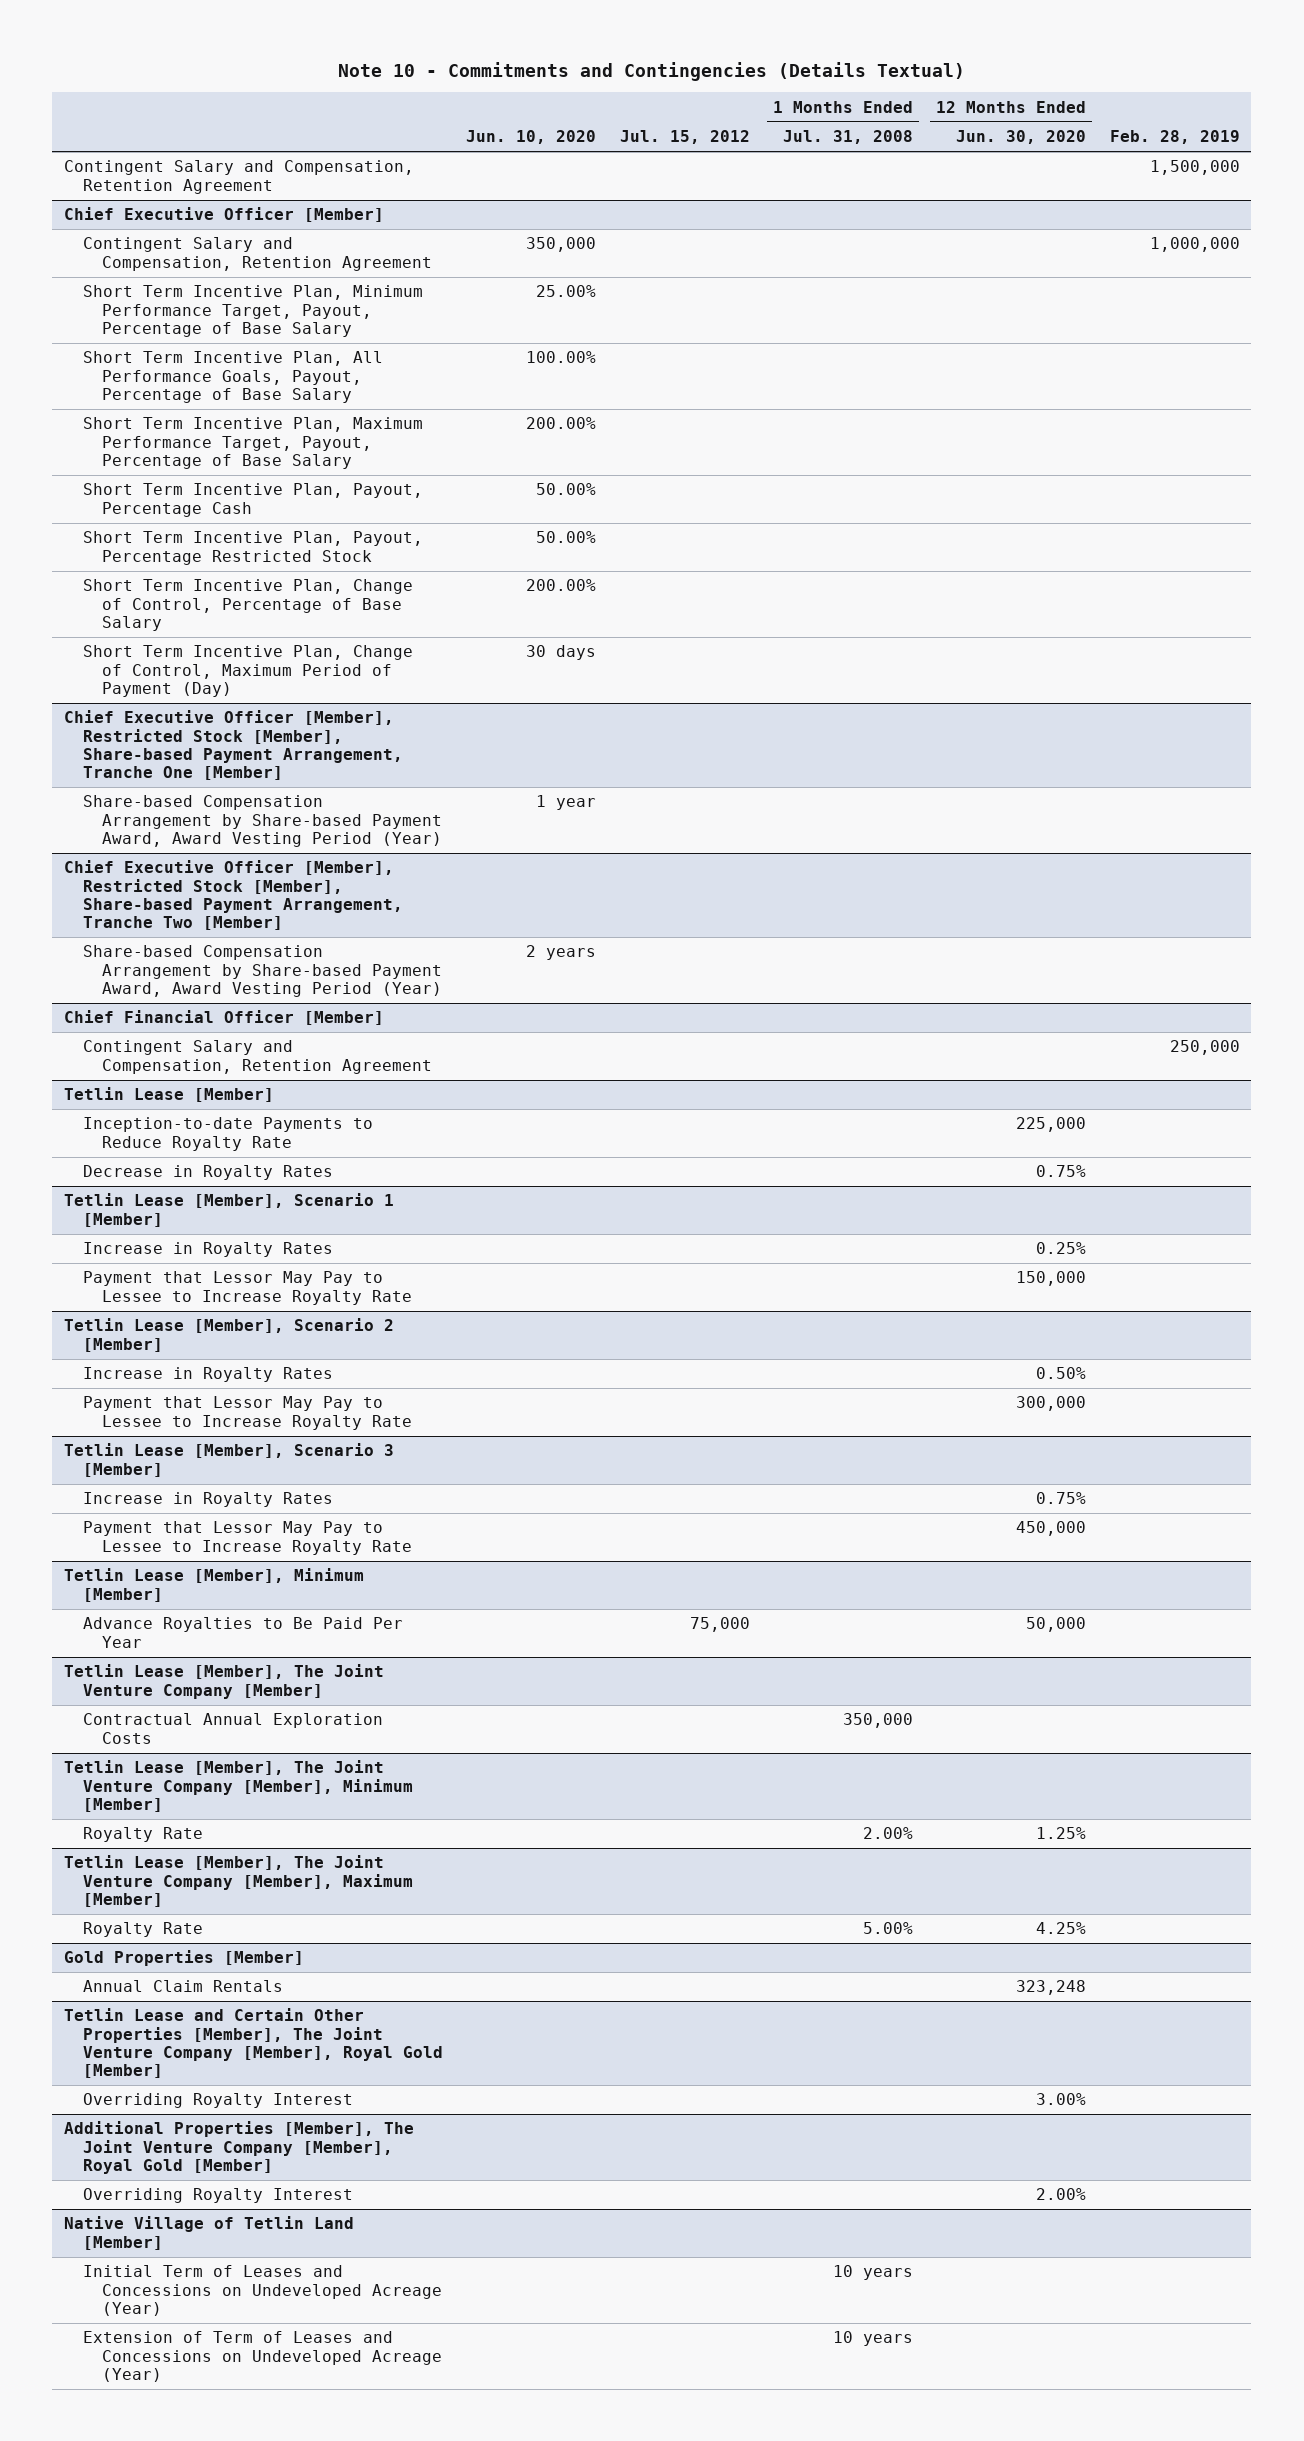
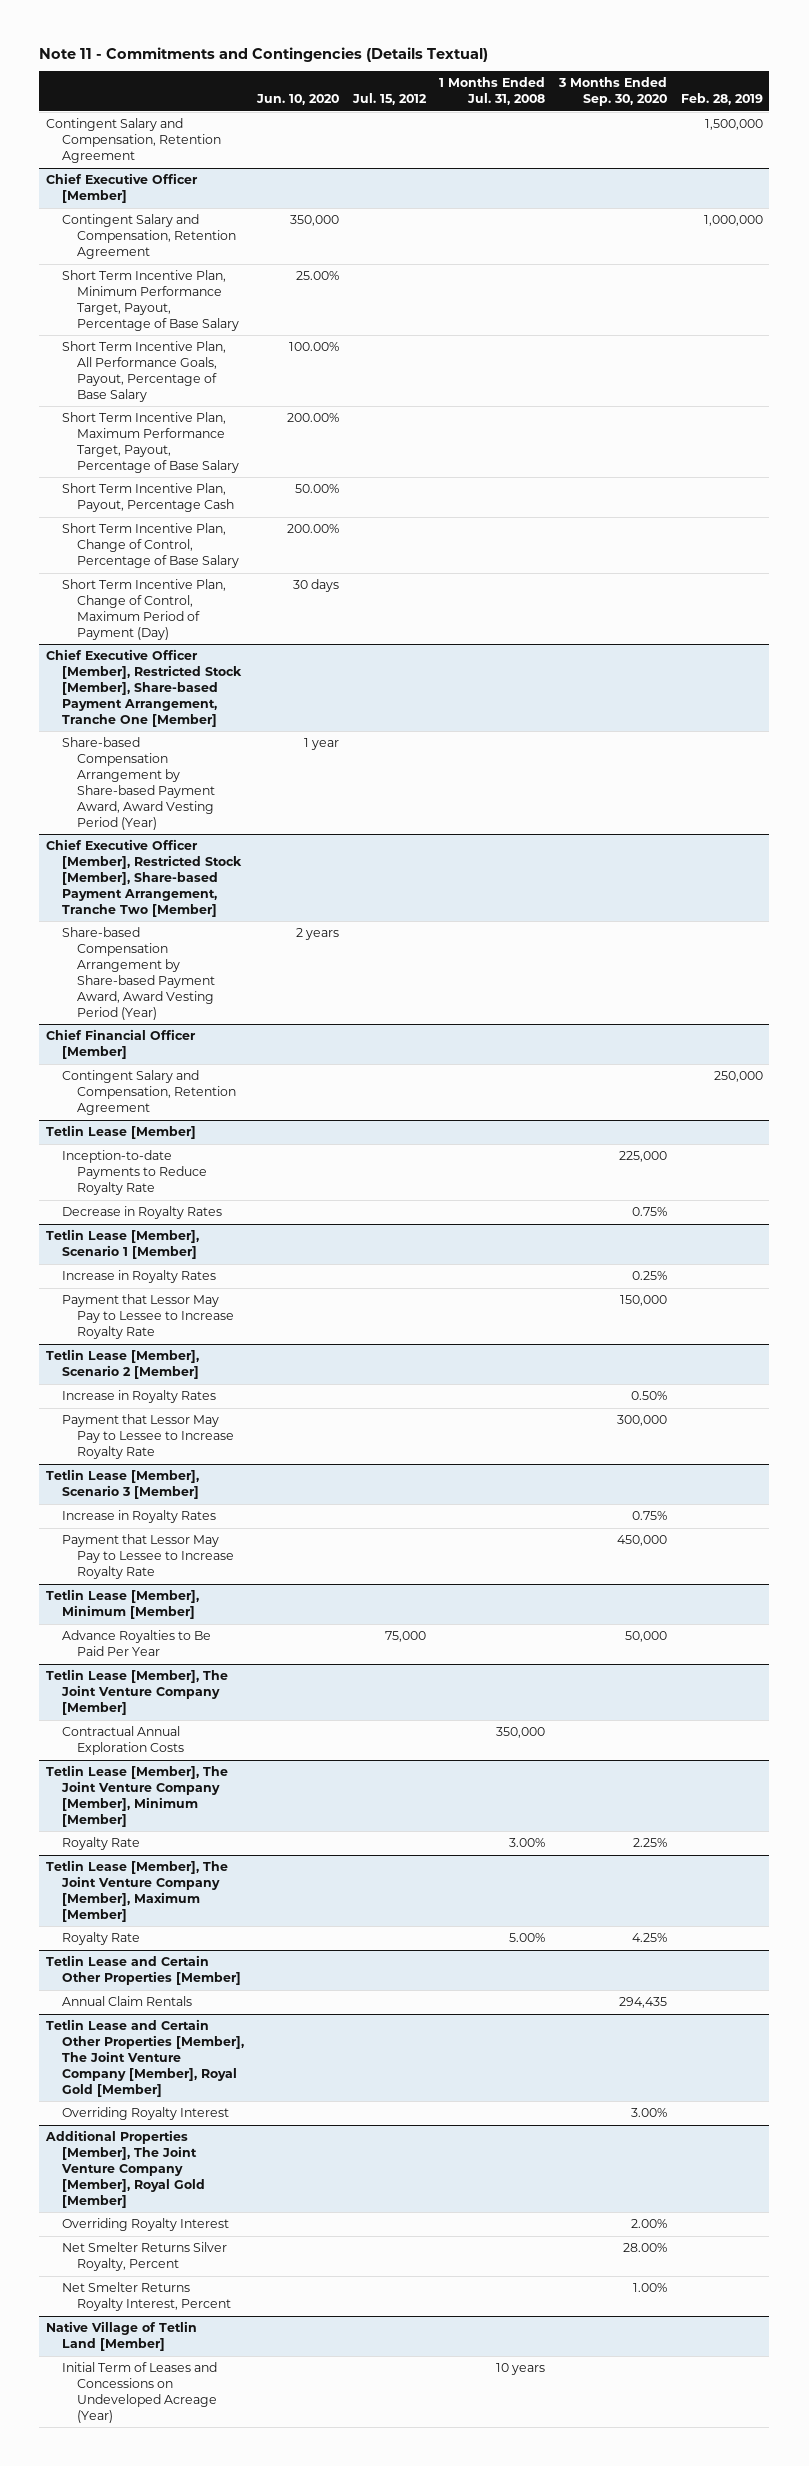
- Note 10 - Commitments and Contingencies (Details Textual)
+ Note 11 - Commitments and Contingencies (Details Textual)
- | Jun. 10, 2020 | Jul. 15, 2012 | 1 Months Ended Jul. 31, 2008 | 12 Months Ended Jun. 30, 2020 | Feb. 28, 2019
+ | Jun. 10, 2020 | Jul. 15, 2012 | 1 Months Ended Jul. 31, 2008 | 3 Months Ended Sep. 30, 2020 | Feb. 28, 2019
@ Chief Executive Officer [Member]
- Short Term Incentive Plan, Payout, Percentage Restricted Stock | 50.00% | | | |
@ Tetlin Lease [Member], The Joint Venture Company [Member], Minimum [Member]
- Royalty Rate | | | 2.00% | 1.25% |
+ Royalty Rate | | | 3.00% | 2.25% |
- Gold Properties [Member]
- Annual Claim Rentals | | | | 323,248 |
+ Tetlin Lease and Certain Other Properties [Member]
+ Annual Claim Rentals | | | | 294,435 |
@ Additional Properties [Member], The Joint Venture Company [Member], Royal Gold [Member]
+ Net Smelter Returns Silver Royalty, Percent | | | | 28.00% |
+ Net Smelter Returns Royalty Interest, Percent | | | | 1.00% |
@ Native Village of Tetlin Land [Member]
- Extension of Term of Leases and Concessions on Undeveloped Acreage (Year) | | | 10 years | |

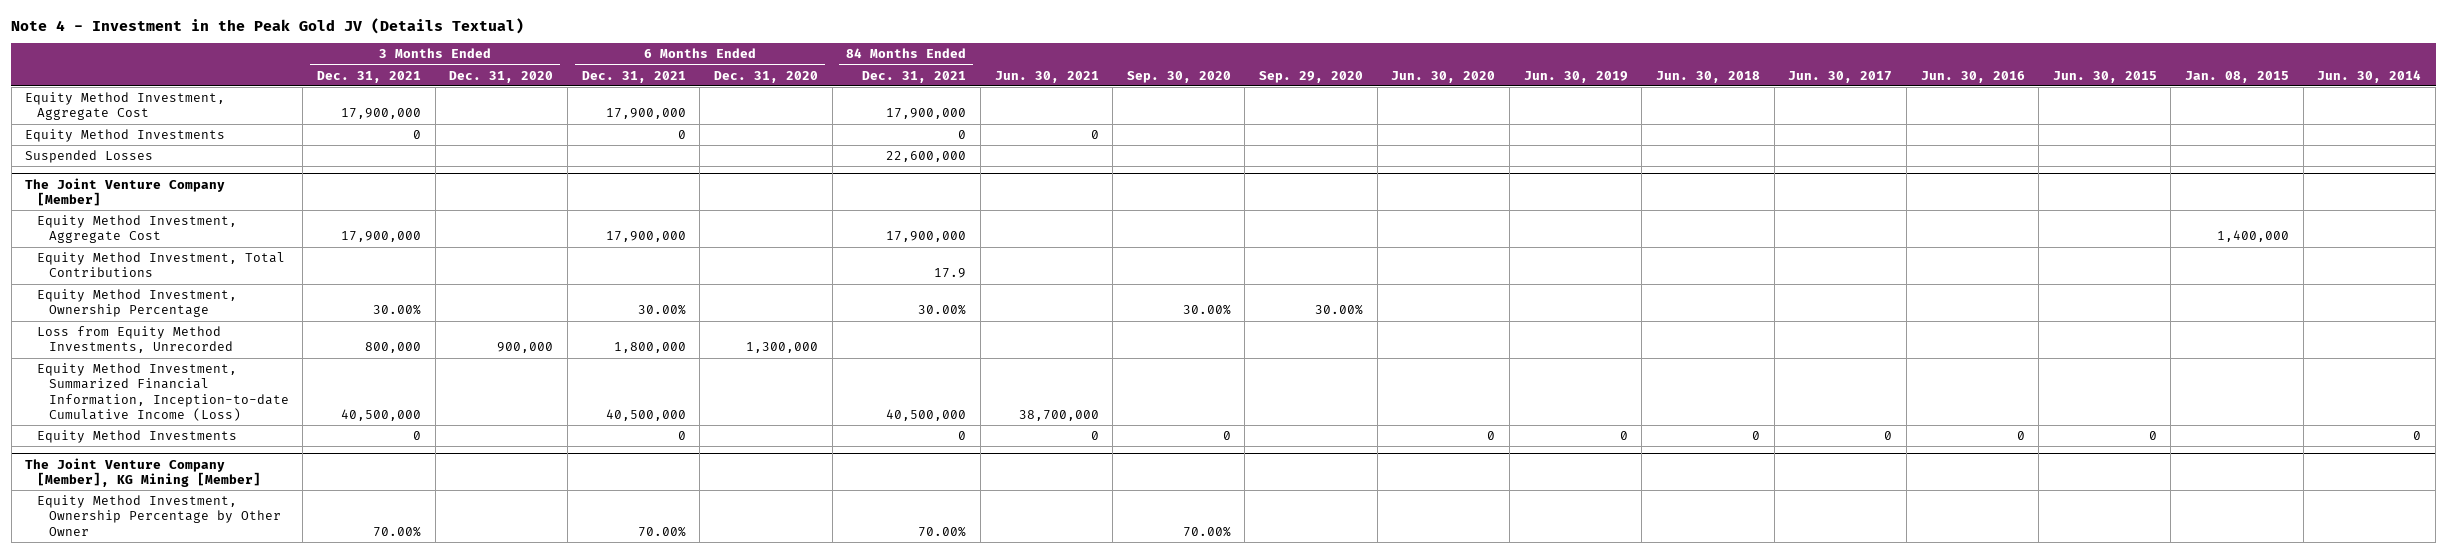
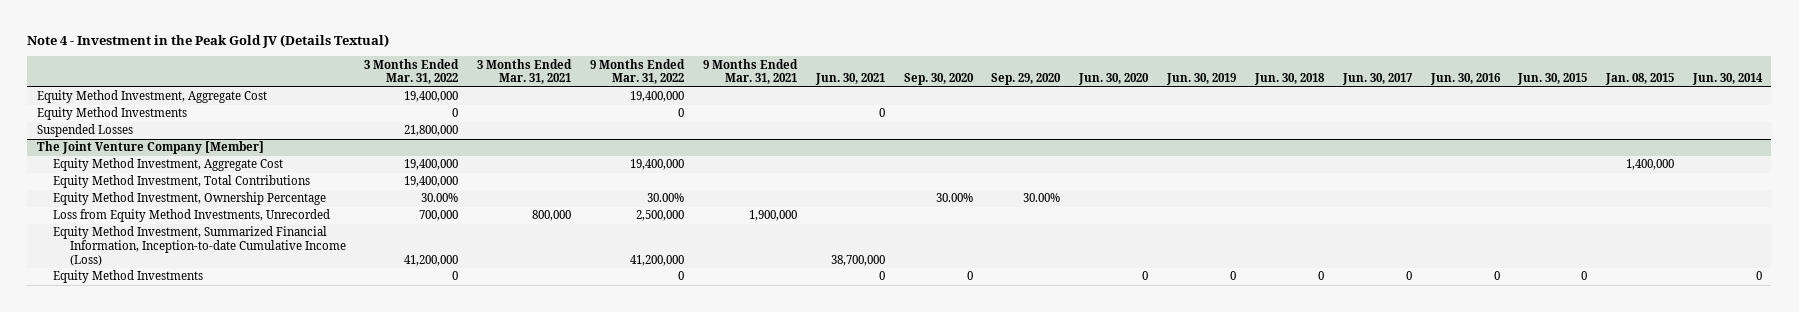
- | 3 Months Ended Dec. 31, 2021 | 3 Months Ended Dec. 31, 2020 | 6 Months Ended Dec. 31, 2021 | 6 Months Ended Dec. 31, 2020 | 84 Months Ended Dec. 31, 2021 | Jun. 30, 2021 | Sep. 30, 2020 | Sep. 29, 2020 | Jun. 30, 2020 | Jun. 30, 2019 | Jun. 30, 2018 | Jun. 30, 2017 | Jun. 30, 2016 | Jun. 30, 2015 | Jan. 08, 2015 | Jun. 30, 2014
+ | 3 Months Ended Mar. 31, 2022 | 3 Months Ended Mar. 31, 2021 | 9 Months Ended Mar. 31, 2022 | 9 Months Ended Mar. 31, 2021 | Jun. 30, 2021 | Sep. 30, 2020 | Sep. 29, 2020 | Jun. 30, 2020 | Jun. 30, 2019 | Jun. 30, 2018 | Jun. 30, 2017 | Jun. 30, 2016 | Jun. 30, 2015 | Jan. 08, 2015 | Jun. 30, 2014
- The Joint Venture Company [Member], KG Mining [Member]
- Equity Method Investment, Ownership Percentage by Other Owner | 70.00% | | 70.00% | | 70.00% | | 70.00% | | | | | | | | |

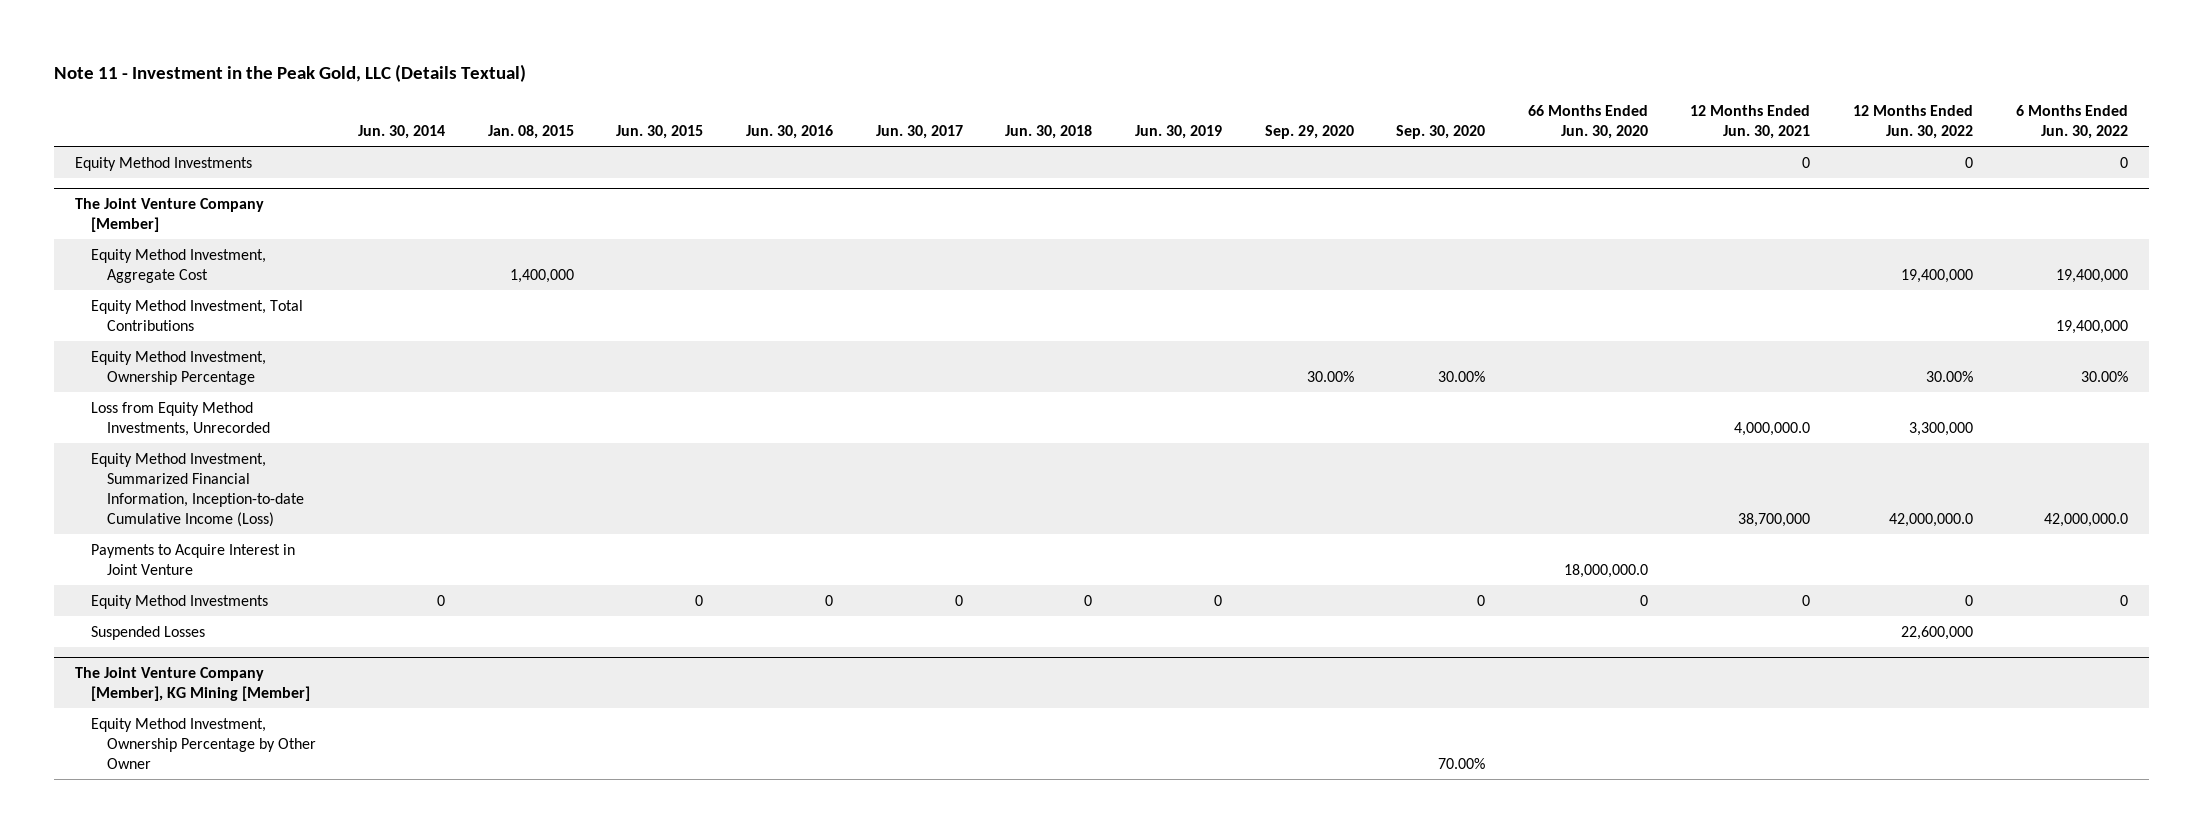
- Note 4 - Investment in the Peak Gold JV (Details Textual)
+ Note 11 - Investment in the Peak Gold, LLC (Details Textual)
- | 3 Months Ended Mar. 31, 2022 | 3 Months Ended Mar. 31, 2021 | 9 Months Ended Mar. 31, 2022 | 9 Months Ended Mar. 31, 2021 | Jun. 30, 2021 | Sep. 30, 2020 | Sep. 29, 2020 | Jun. 30, 2020 | Jun. 30, 2019 | Jun. 30, 2018 | Jun. 30, 2017 | Jun. 30, 2016 | Jun. 30, 2015 | Jan. 08, 2015 | Jun. 30, 2014
+ | Jun. 30, 2014 | Jan. 08, 2015 | Jun. 30, 2015 | Jun. 30, 2016 | Jun. 30, 2017 | Jun. 30, 2018 | Jun. 30, 2019 | Sep. 29, 2020 | Sep. 30, 2020 | 66 Months Ended Jun. 30, 2020 | 12 Months Ended Jun. 30, 2021 | 12 Months Ended Jun. 30, 2022 | 6 Months Ended Jun. 30, 2022
- Equity Method Investment, Aggregate Cost | 19,400,000 | | 19,400,000 | | | | | | | | | | | |
- Suspended Losses | 21,800,000 | | | | | | | | | | | | | |
@ The Joint Venture Company [Member]
+ Payments to Acquire Interest in Joint Venture | | | | | | | | | | 18,000,000.0 | | |
+ Suspended Losses | | | | | | | | | | | | 22,600,000 |
+ The Joint Venture Company [Member], KG Mining [Member]
+ Equity Method Investment, Ownership Percentage by Other Owner | | | | | | | | | 70.00% | | | |

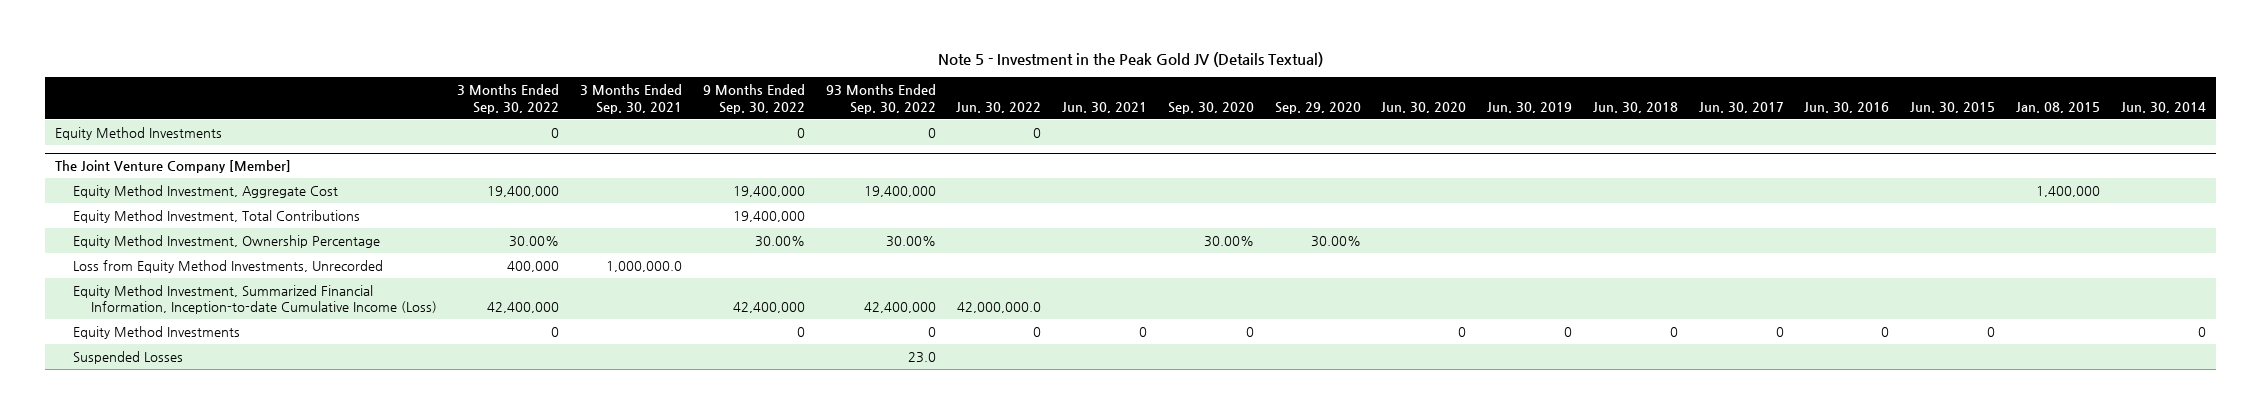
- Note 11 - Investment in the Peak Gold, LLC (Details Textual)
+ Note 5 - Investment in the Peak Gold JV (Details Textual)
- | Jun. 30, 2014 | Jan. 08, 2015 | Jun. 30, 2015 | Jun. 30, 2016 | Jun. 30, 2017 | Jun. 30, 2018 | Jun. 30, 2019 | Sep. 29, 2020 | Sep. 30, 2020 | 66 Months Ended Jun. 30, 2020 | 12 Months Ended Jun. 30, 2021 | 12 Months Ended Jun. 30, 2022 | 6 Months Ended Jun. 30, 2022
+ | 3 Months Ended Sep. 30, 2022 | 3 Months Ended Sep. 30, 2021 | 9 Months Ended Sep. 30, 2022 | 93 Months Ended Sep. 30, 2022 | Jun. 30, 2022 | Jun. 30, 2021 | Sep. 30, 2020 | Sep. 29, 2020 | Jun. 30, 2020 | Jun. 30, 2019 | Jun. 30, 2018 | Jun. 30, 2017 | Jun. 30, 2016 | Jun. 30, 2015 | Jan. 08, 2015 | Jun. 30, 2014
@ The Joint Venture Company [Member]
- Payments to Acquire Interest in Joint Venture | | | | | | | | | | 18,000,000.0 | | |
- The Joint Venture Company [Member], KG Mining [Member]
- Equity Method Investment, Ownership Percentage by Other Owner | | | | | | | | | 70.00% | | | |

